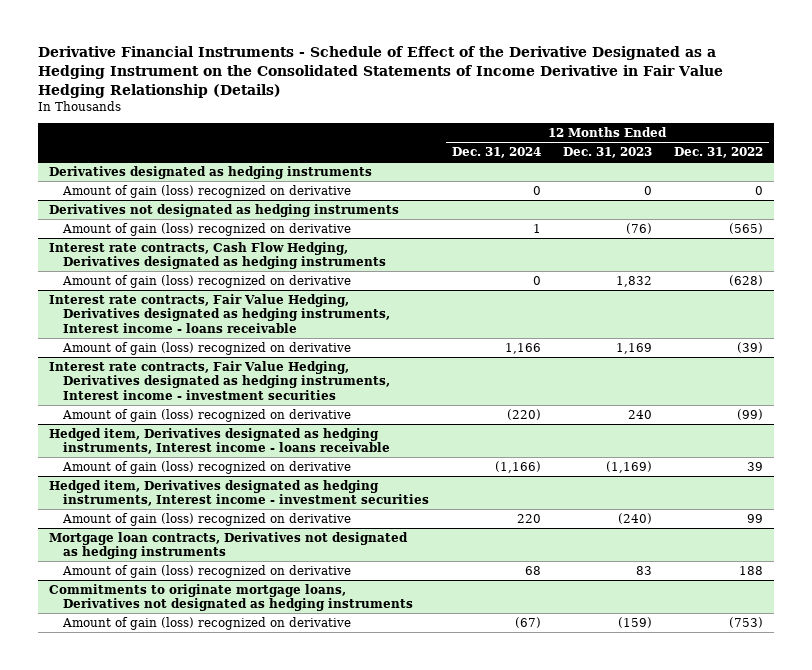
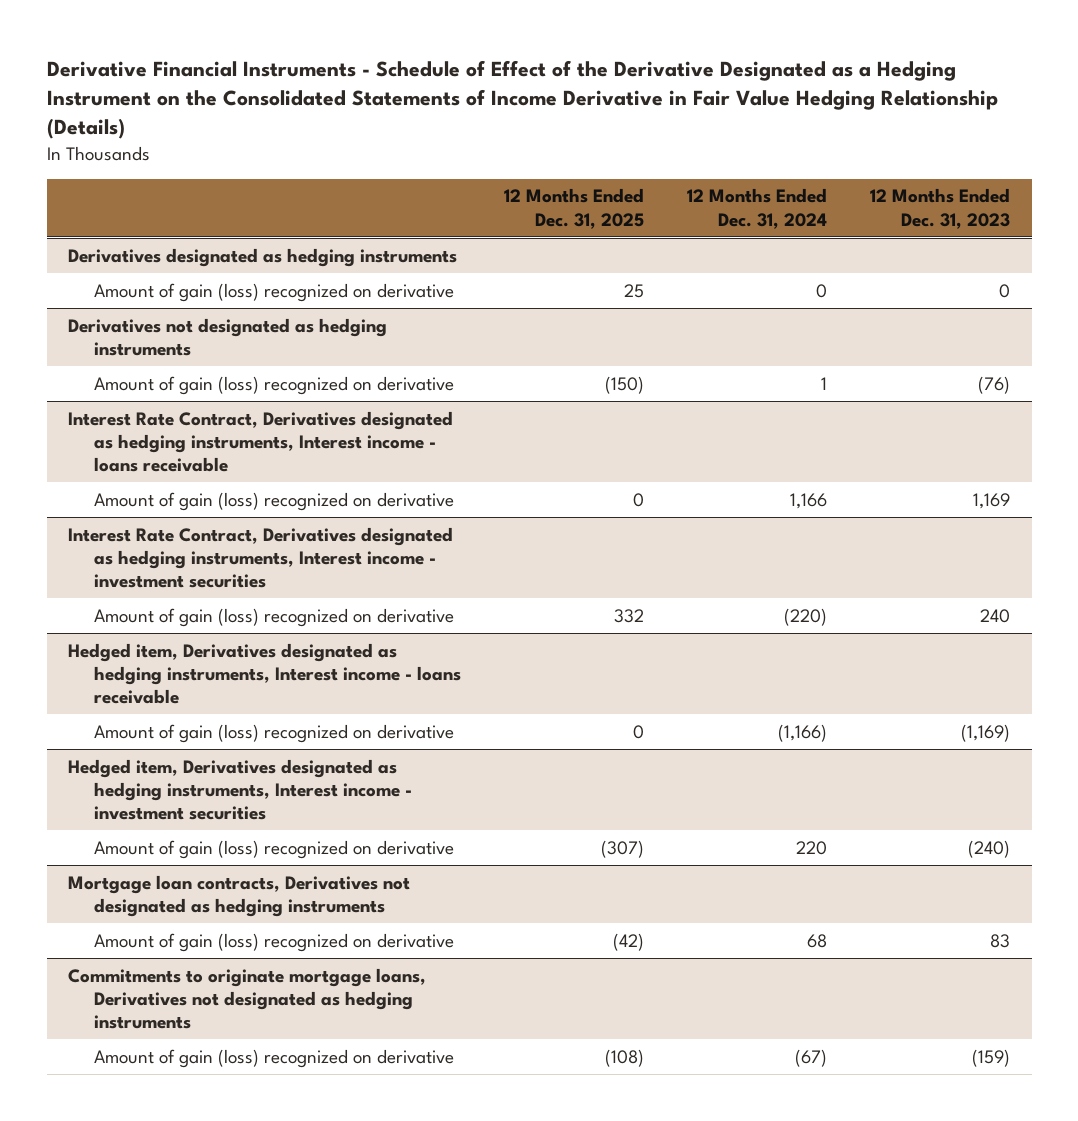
- | 12 Months Ended Dec. 31, 2024 | 12 Months Ended Dec. 31, 2023 | 12 Months Ended Dec. 31, 2022
+ | 12 Months Ended Dec. 31, 2025 | 12 Months Ended Dec. 31, 2024 | 12 Months Ended Dec. 31, 2023
- Interest rate contracts, Cash Flow Hedging, Derivatives designated as hedging instruments
- Amount of gain (loss) recognized on derivative | 0 | 1,832 | (628)
- Interest rate contracts, Fair Value Hedging, Derivatives designated as hedging instruments, Interest income - loans receivable
+ Interest Rate Contract, Derivatives designated as hedging instruments, Interest income - loans receivable
- Interest rate contracts, Fair Value Hedging, Derivatives designated as hedging instruments, Interest income - investment securities
+ Interest Rate Contract, Derivatives designated as hedging instruments, Interest income - investment securities

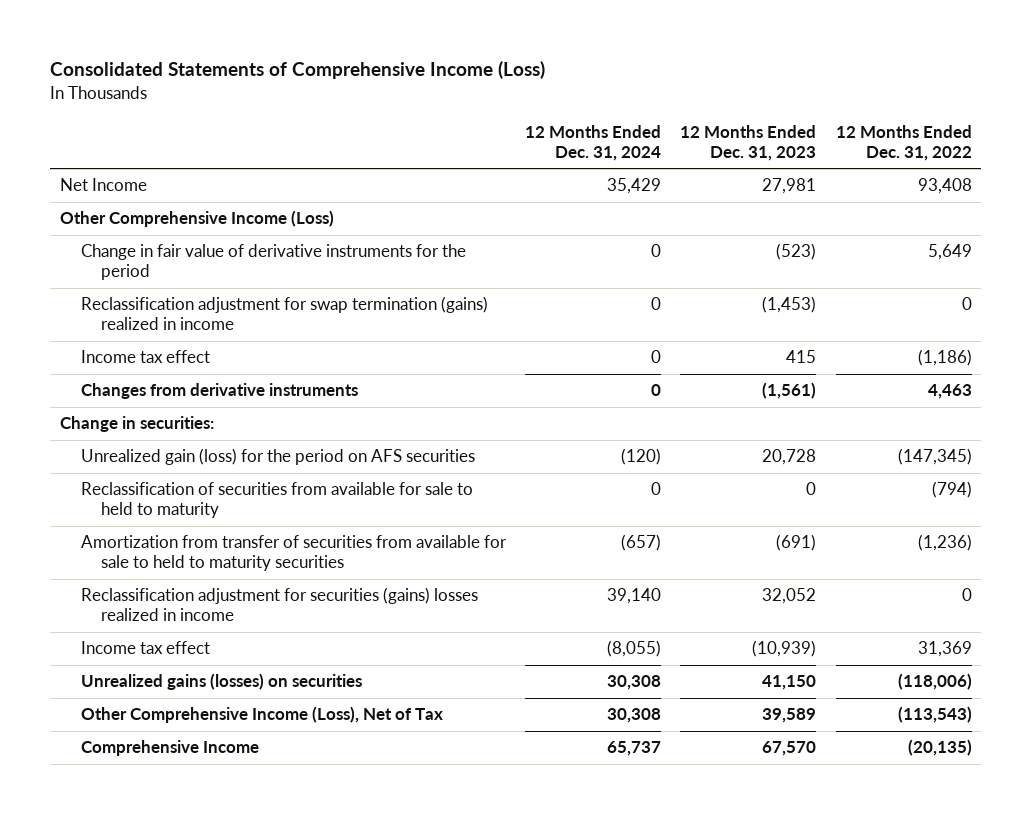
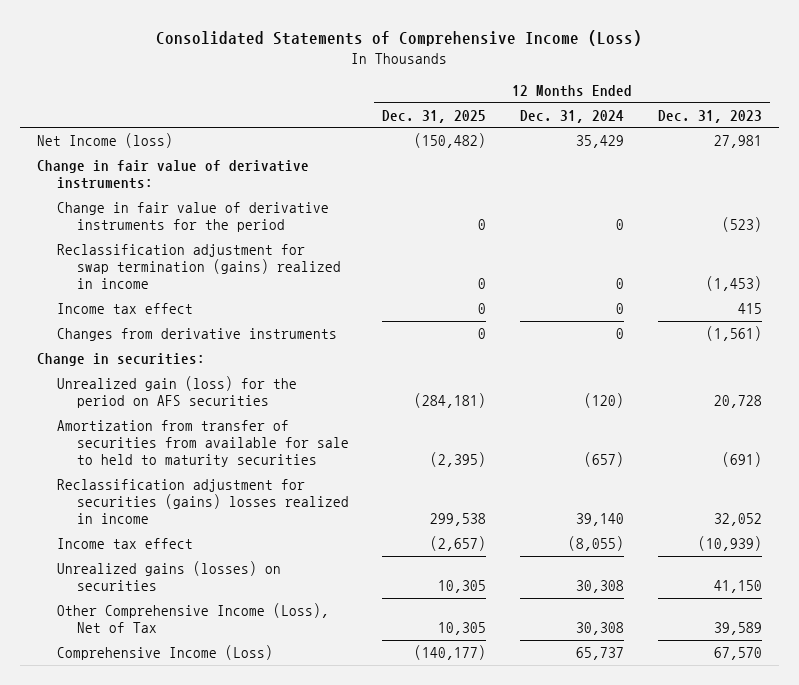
- | 12 Months Ended Dec. 31, 2024 | 12 Months Ended Dec. 31, 2023 | 12 Months Ended Dec. 31, 2022
+ | 12 Months Ended Dec. 31, 2025 | 12 Months Ended Dec. 31, 2024 | 12 Months Ended Dec. 31, 2023
- Net Income | 35,429 | 27,981 | 93,408
- Other Comprehensive Income (Loss)
+ Net Income (loss) | (150,482) | 35,429 | 27,981
+ Change in fair value of derivative instruments:
- Reclassification of securities from available for sale to held to maturity | 0 | 0 | (794)
- Comprehensive Income | 65,737 | 67,570 | (20,135)
+ Comprehensive Income (Loss) | (140,177) | 65,737 | 67,570

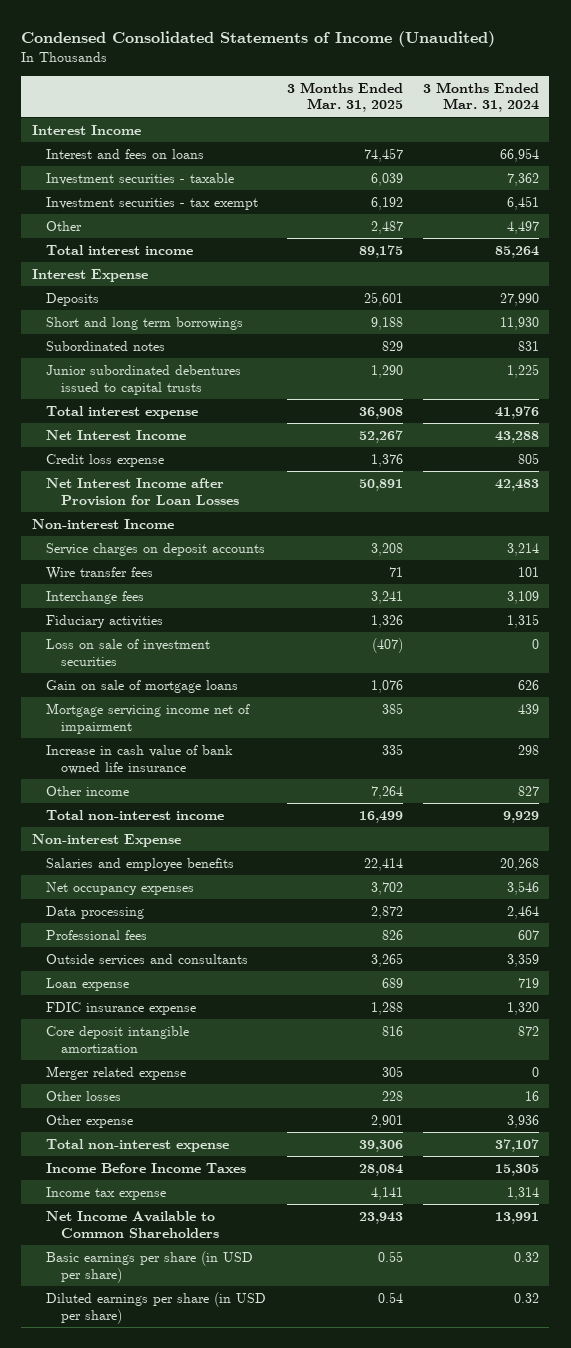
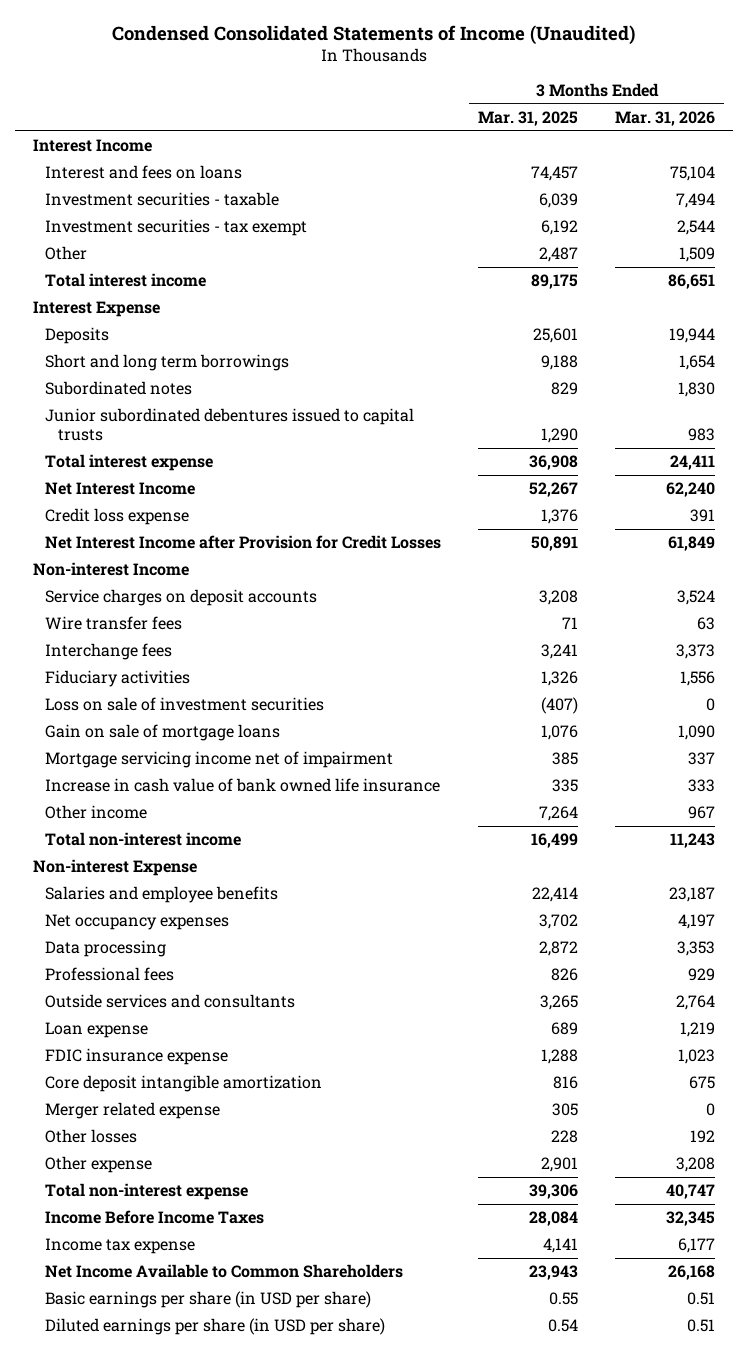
- | 3 Months Ended Mar. 31, 2025 | 3 Months Ended Mar. 31, 2024
+ | 3 Months Ended Mar. 31, 2025 | 3 Months Ended Mar. 31, 2026
- Net Interest Income after Provision for Loan Losses | 50,891 | 42,483
+ Net Interest Income after Provision for Credit Losses | 50,891 | 61,849

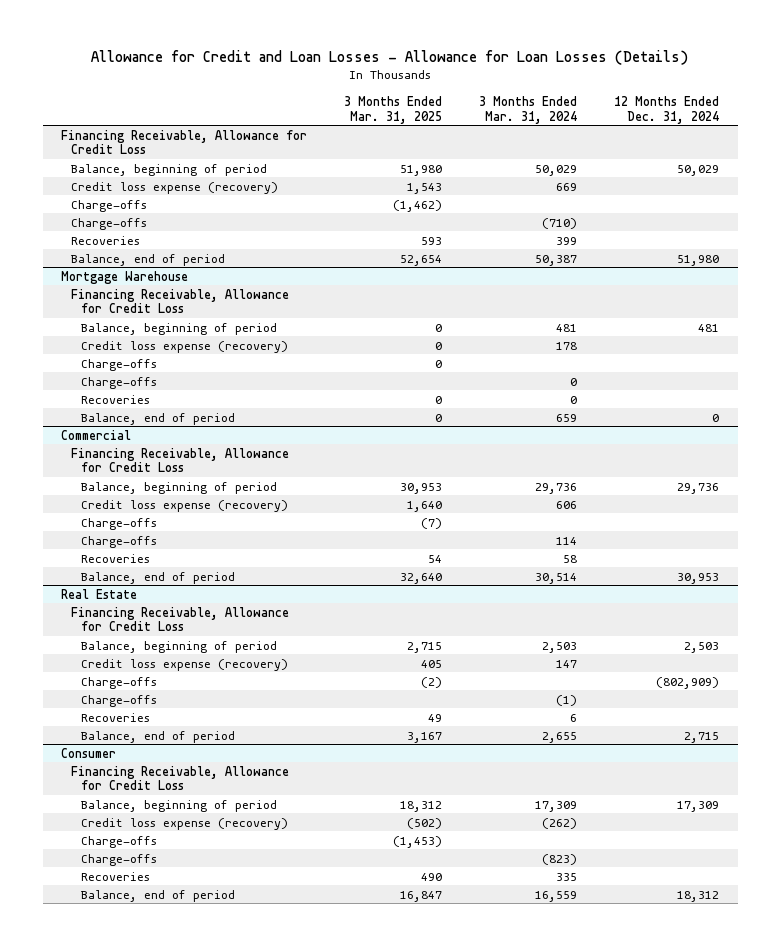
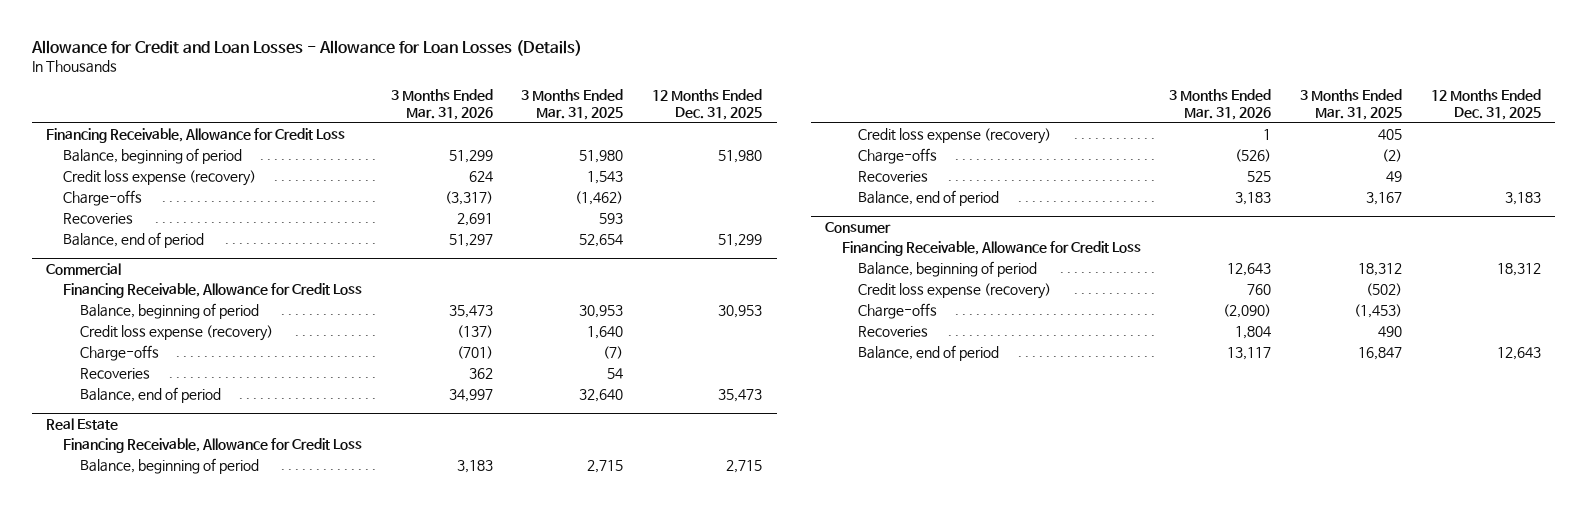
- | 3 Months Ended Mar. 31, 2025 | 3 Months Ended Mar. 31, 2024 | 12 Months Ended Dec. 31, 2024
+ | 3 Months Ended Mar. 31, 2026 | 3 Months Ended Mar. 31, 2025 | 12 Months Ended Dec. 31, 2025
- Charge-offs | | (710) |
- Mortgage Warehouse
- Financing Receivable, Allowance for Credit Loss
- Balance, beginning of period | 0 | 481 | 481
- Credit loss expense (recovery) | 0 | 178 |
- Charge-offs | 0 | |
- Charge-offs | | 0 |
- Recoveries | 0 | 0 |
- Balance, end of period | 0 | 659 | 0
@ Commercial
- Charge-offs | | 114 |
@ Real Estate
- Charge-offs | | (1) |
@ Consumer
- Charge-offs | | (823) |

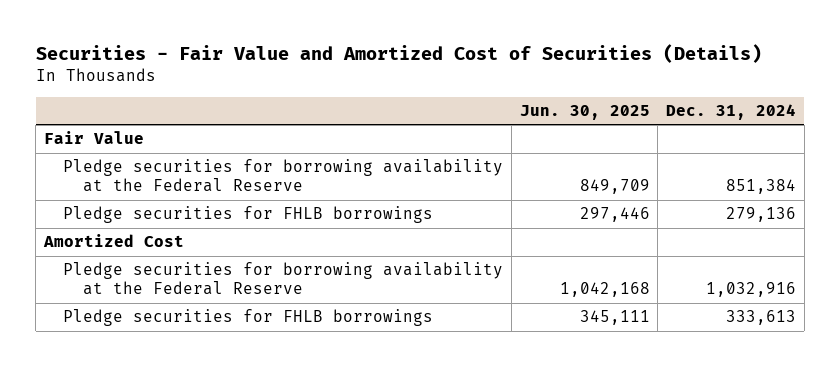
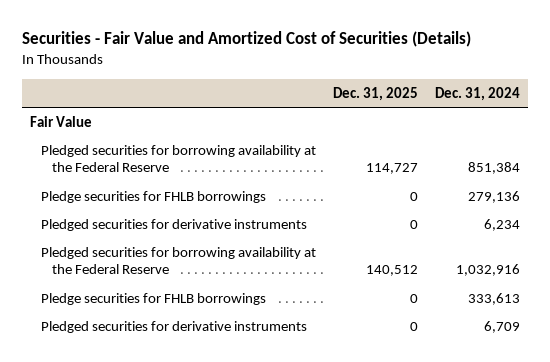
- | Jun. 30, 2025 | Dec. 31, 2024
+ | Dec. 31, 2025 | Dec. 31, 2024
- Pledge securities for borrowing availability at the Federal Reserve | 849,709 | 851,384
+ Pledged securities for borrowing availability at the Federal Reserve | 114,727 | 851,384
- Amortized Cost
- Pledge securities for borrowing availability at the Federal Reserve | 1,042,168 | 1,032,916
+ Pledged securities for derivative instruments | 0 | 6,234
+ Pledged securities for borrowing availability at the Federal Reserve | 140,512 | 1,032,916
+ Pledged securities for derivative instruments | 0 | 6,709

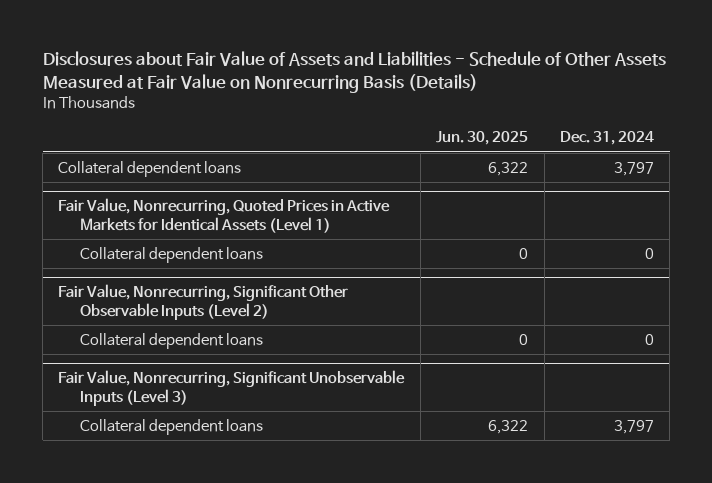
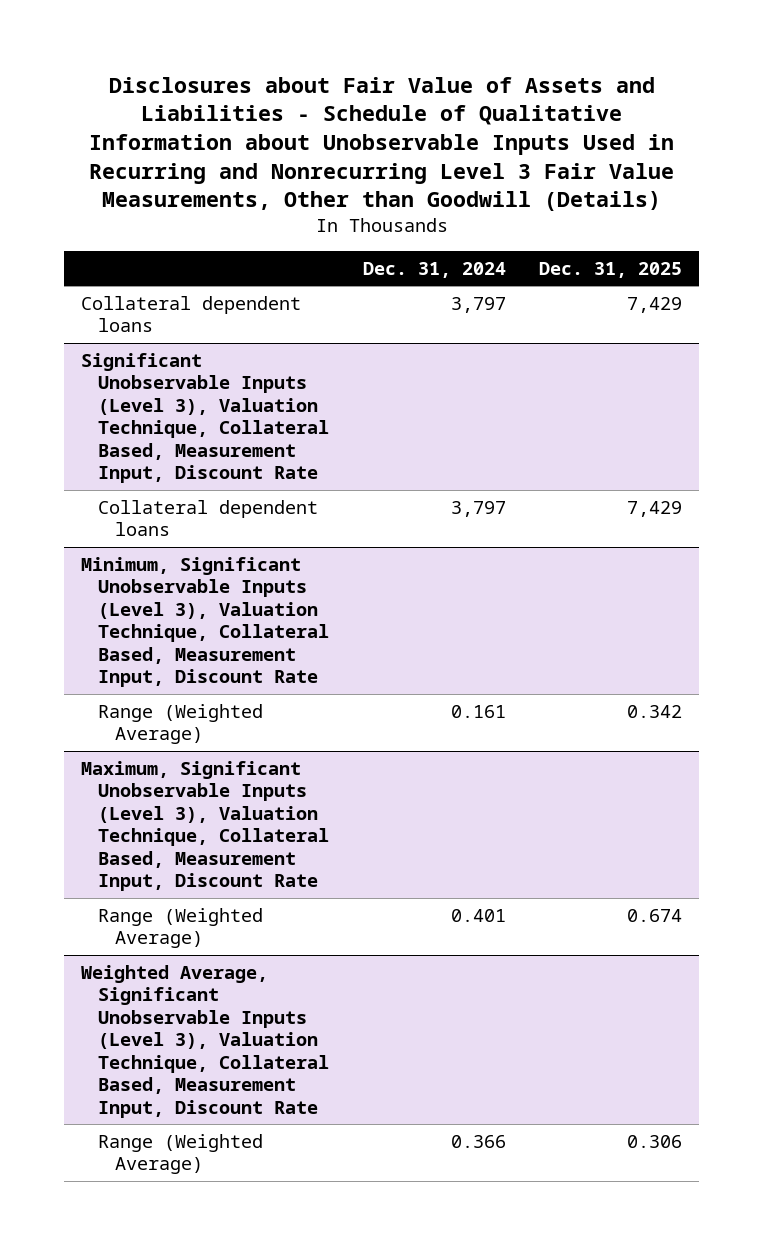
- Disclosures about Fair Value of Assets and Liabilities - Schedule of Other Assets Measured at Fair Value on Nonrecurring Basis (Details)
+ Disclosures about Fair Value of Assets and Liabilities - Schedule of Qualitative Information about Unobservable Inputs Used in Recurring and Nonrecurring Level 3 Fair Value Measurements, Other than Goodwill (Details)
- | Jun. 30, 2025 | Dec. 31, 2024
+ | Dec. 31, 2024 | Dec. 31, 2025
- Fair Value, Nonrecurring, Quoted Prices in Active Markets for Identical Assets (Level 1)
- Collateral dependent loans | 0 | 0
- Fair Value, Nonrecurring, Significant Other Observable Inputs (Level 2)
- Collateral dependent loans | 0 | 0
- Fair Value, Nonrecurring, Significant Unobservable Inputs (Level 3)
+ Significant Unobservable Inputs (Level 3), Valuation Technique, Collateral Based, Measurement Input, Discount Rate
+ Minimum, Significant Unobservable Inputs (Level 3), Valuation Technique, Collateral Based, Measurement Input, Discount Rate
+ Range (Weighted Average) | 0.161 | 0.342
+ Maximum, Significant Unobservable Inputs (Level 3), Valuation Technique, Collateral Based, Measurement Input, Discount Rate
+ Range (Weighted Average) | 0.401 | 0.674
+ Weighted Average, Significant Unobservable Inputs (Level 3), Valuation Technique, Collateral Based, Measurement Input, Discount Rate
+ Range (Weighted Average) | 0.366 | 0.306

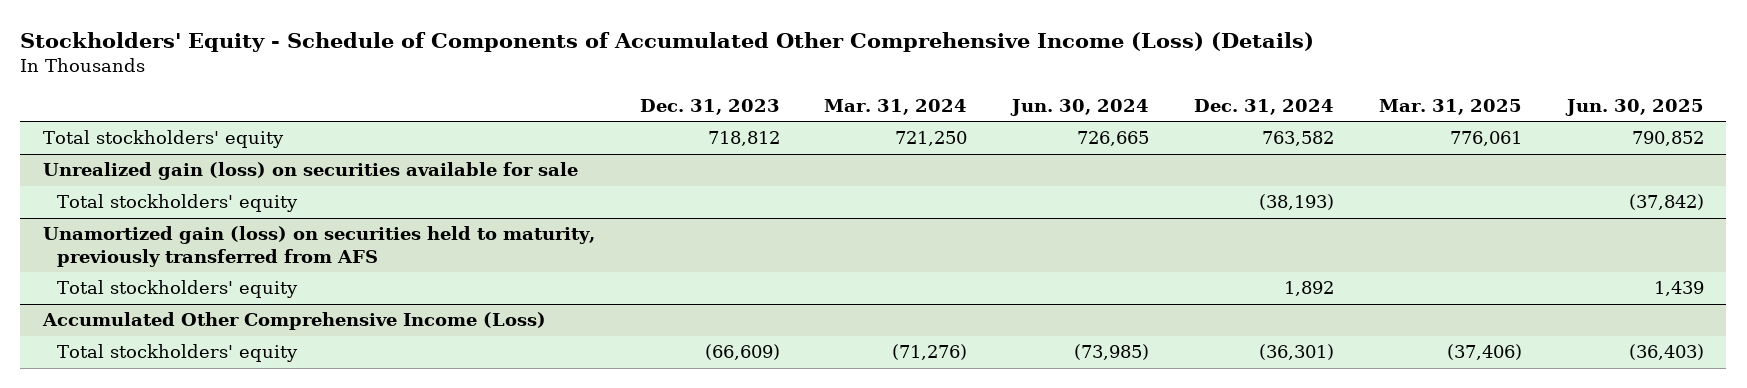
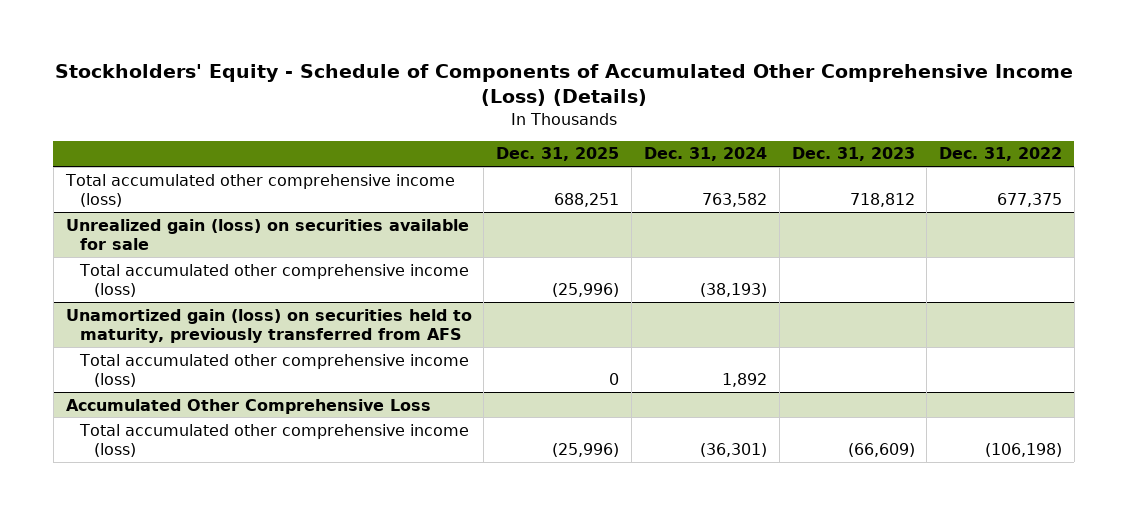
- | Dec. 31, 2023 | Mar. 31, 2024 | Jun. 30, 2024 | Dec. 31, 2024 | Mar. 31, 2025 | Jun. 30, 2025
+ | Dec. 31, 2025 | Dec. 31, 2024 | Dec. 31, 2023 | Dec. 31, 2022
- Total stockholders' equity | 718,812 | 721,250 | 726,665 | 763,582 | 776,061 | 790,852
+ Total accumulated other comprehensive income (loss) | 688,251 | 763,582 | 718,812 | 677,375
@ Unrealized gain (loss) on securities available for sale
- Total stockholders' equity | | | | (38,193) | | (37,842)
+ Total accumulated other comprehensive income (loss) | (25,996) | (38,193) | |
@ Unamortized gain (loss) on securities held to maturity, previously transferred from AFS
- Total stockholders' equity | | | | 1,892 | | 1,439
- Accumulated Other Comprehensive Income (Loss)
- Total stockholders' equity | (66,609) | (71,276) | (73,985) | (36,301) | (37,406) | (36,403)
@ Unamortized gain (loss) on securities held to maturity, previously transferred from AFS
+ Total accumulated other comprehensive income (loss) | 0 | 1,892 | |
+ Accumulated Other Comprehensive Loss
+ Total accumulated other comprehensive income (loss) | (25,996) | (36,301) | (66,609) | (106,198)

